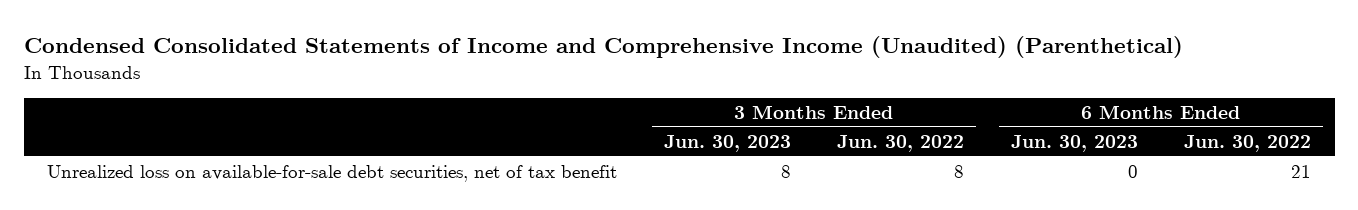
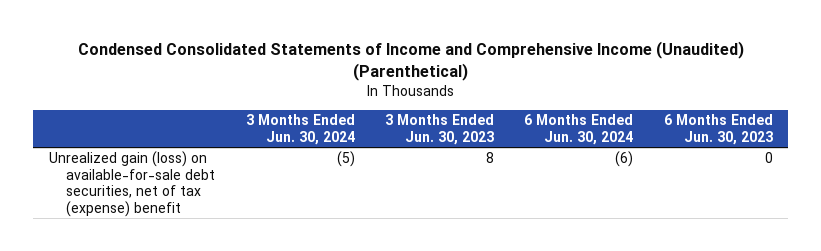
- | 3 Months Ended Jun. 30, 2023 | 3 Months Ended Jun. 30, 2022 | 6 Months Ended Jun. 30, 2023 | 6 Months Ended Jun. 30, 2022
+ | 3 Months Ended Jun. 30, 2024 | 3 Months Ended Jun. 30, 2023 | 6 Months Ended Jun. 30, 2024 | 6 Months Ended Jun. 30, 2023
- Unrealized loss on available-for-sale debt securities, net of tax benefit | 8 | 8 | 0 | 21
+ Unrealized gain (loss) on available-for-sale debt securities, net of tax (expense) benefit | (5) | 8 | (6) | 0

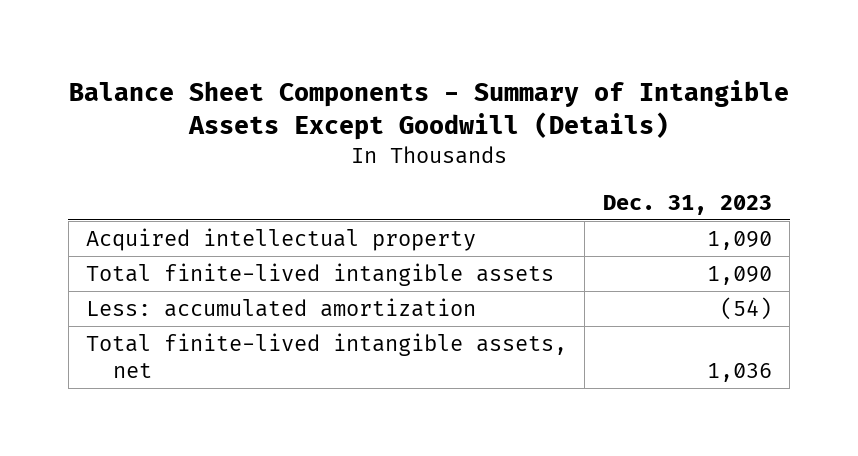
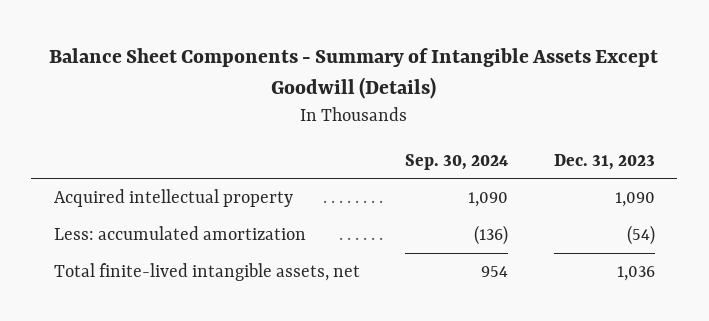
- | Dec. 31, 2023
+ | Sep. 30, 2024 | Dec. 31, 2023
- Total finite-lived intangible assets | 1,090

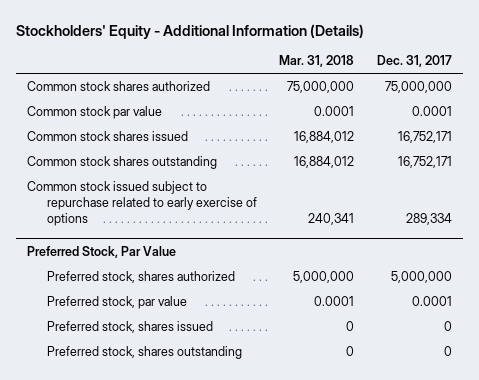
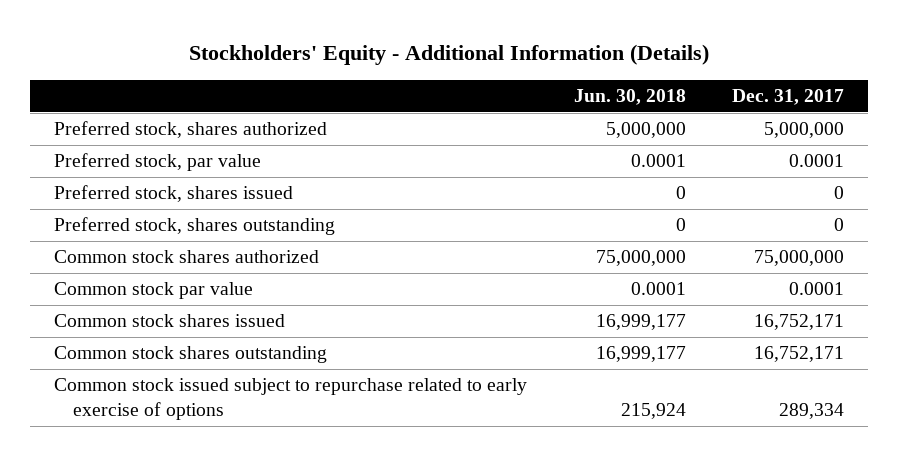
- | Mar. 31, 2018 | Dec. 31, 2017
+ | Jun. 30, 2018 | Dec. 31, 2017
+ Preferred stock, shares authorized | 5,000,000 | 5,000,000
+ Preferred stock, par value | 0.0001 | 0.0001
+ Preferred stock, shares issued | 0 | 0
+ Preferred stock, shares outstanding | 0 | 0
- Preferred Stock, Par Value
- Preferred stock, shares authorized | 5,000,000 | 5,000,000
- Preferred stock, par value | 0.0001 | 0.0001
- Preferred stock, shares issued | 0 | 0
- Preferred stock, shares outstanding | 0 | 0

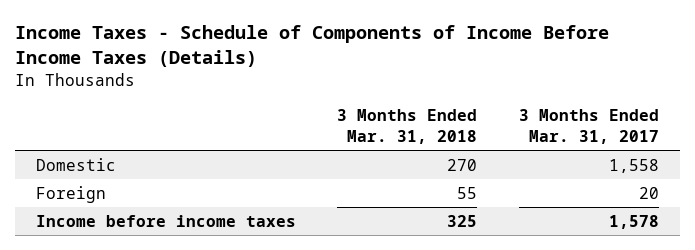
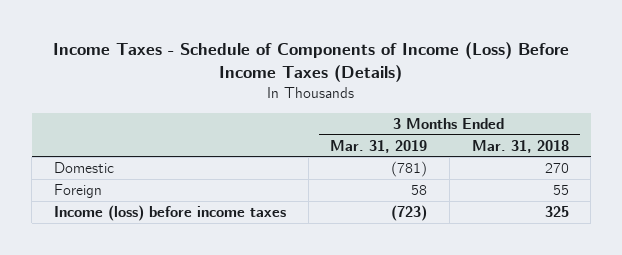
- Income Taxes - Schedule of Components of Income Before Income Taxes (Details)
+ Income Taxes - Schedule of Components of Income (Loss) Before Income Taxes (Details)
- | 3 Months Ended Mar. 31, 2018 | 3 Months Ended Mar. 31, 2017
+ | 3 Months Ended Mar. 31, 2019 | 3 Months Ended Mar. 31, 2018
- Income before income taxes | 325 | 1,578
+ Income (loss) before income taxes | (723) | 325

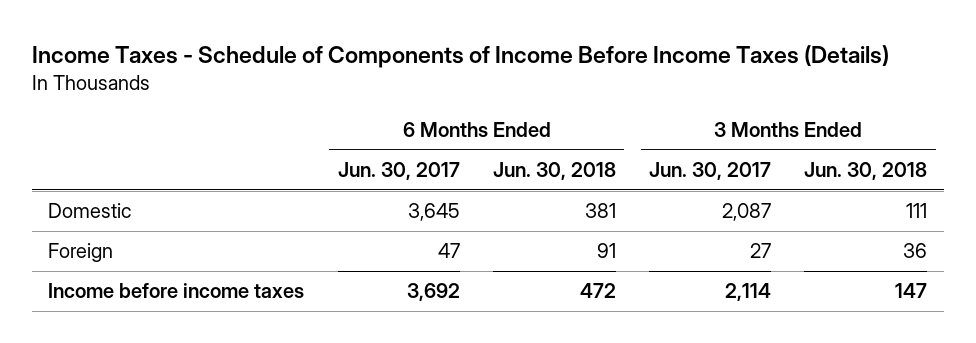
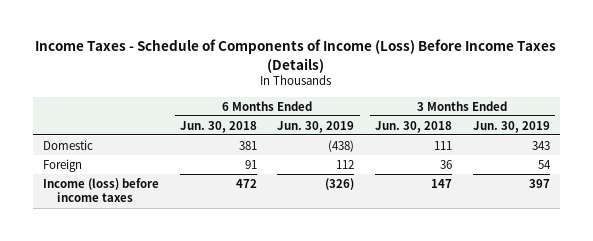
- Income Taxes - Schedule of Components of Income Before Income Taxes (Details)
+ Income Taxes - Schedule of Components of Income (Loss) Before Income Taxes (Details)
- | 6 Months Ended Jun. 30, 2017 | 6 Months Ended Jun. 30, 2018 | 3 Months Ended Jun. 30, 2017 | 3 Months Ended Jun. 30, 2018
+ | 6 Months Ended Jun. 30, 2018 | 6 Months Ended Jun. 30, 2019 | 3 Months Ended Jun. 30, 2018 | 3 Months Ended Jun. 30, 2019
- Income before income taxes | 3,692 | 472 | 2,114 | 147
+ Income (loss) before income taxes | 472 | (326) | 147 | 397

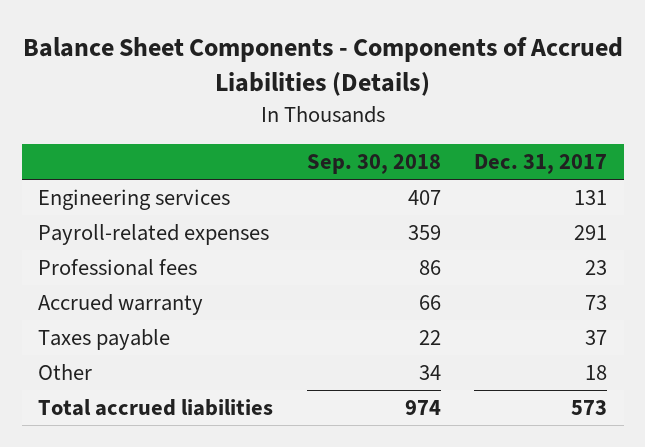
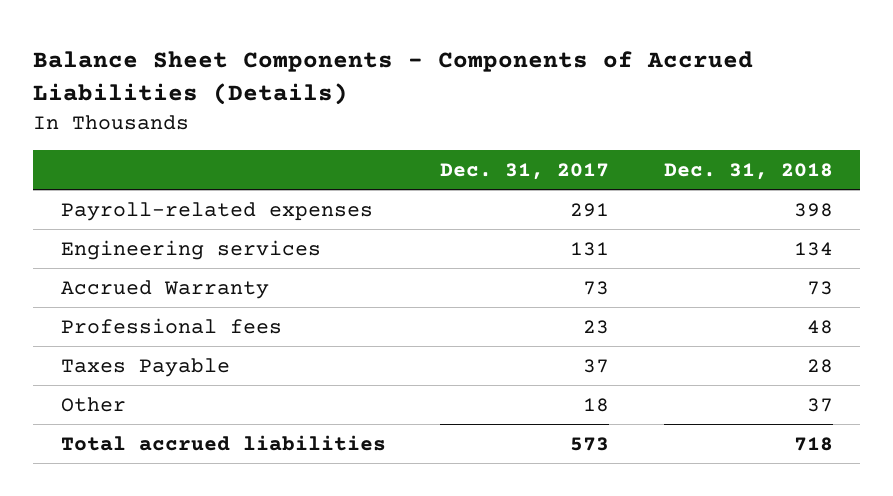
- | Sep. 30, 2018 | Dec. 31, 2017
+ | Dec. 31, 2017 | Dec. 31, 2018
moved down: Engineering services | 131 | 134
+ Accrued Warranty | 73 | 73
- Accrued warranty | 66 | 73
- Taxes payable | 22 | 37
+ Taxes Payable | 37 | 28

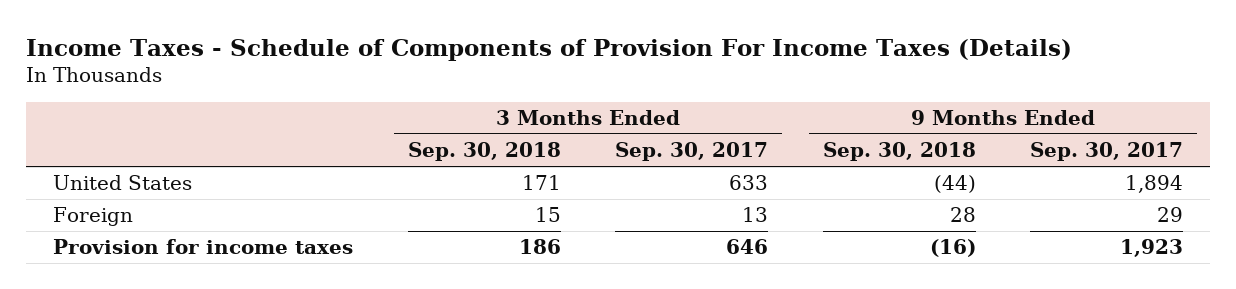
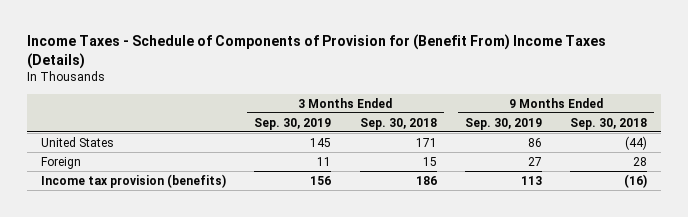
- Income Taxes - Schedule of Components of Provision For Income Taxes (Details)
+ Income Taxes - Schedule of Components of Provision for (Benefit From) Income Taxes (Details)
- | 3 Months Ended Sep. 30, 2018 | 3 Months Ended Sep. 30, 2017 | 9 Months Ended Sep. 30, 2018 | 9 Months Ended Sep. 30, 2017
+ | 3 Months Ended Sep. 30, 2019 | 3 Months Ended Sep. 30, 2018 | 9 Months Ended Sep. 30, 2019 | 9 Months Ended Sep. 30, 2018
- Provision for income taxes | 186 | 646 | (16) | 1,923
+ Income tax provision (benefits) | 156 | 186 | 113 | (16)

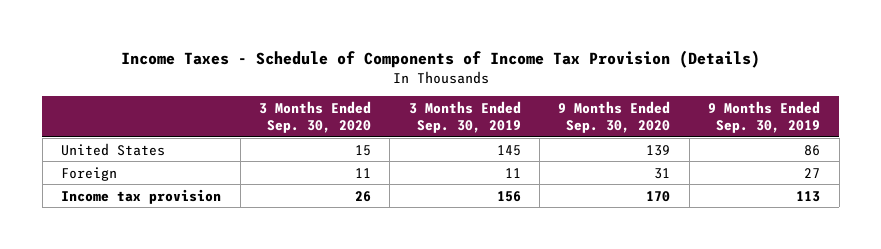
- Income Taxes - Schedule of Components of Provision for (Benefit From) Income Taxes (Details)
+ Income Taxes - Schedule of Components of Income Tax Provision (Details)
- | 3 Months Ended Sep. 30, 2019 | 3 Months Ended Sep. 30, 2018 | 9 Months Ended Sep. 30, 2019 | 9 Months Ended Sep. 30, 2018
+ | 3 Months Ended Sep. 30, 2020 | 3 Months Ended Sep. 30, 2019 | 9 Months Ended Sep. 30, 2020 | 9 Months Ended Sep. 30, 2019
- Income tax provision (benefits) | 156 | 186 | 113 | (16)
+ Income tax provision | 26 | 156 | 170 | 113

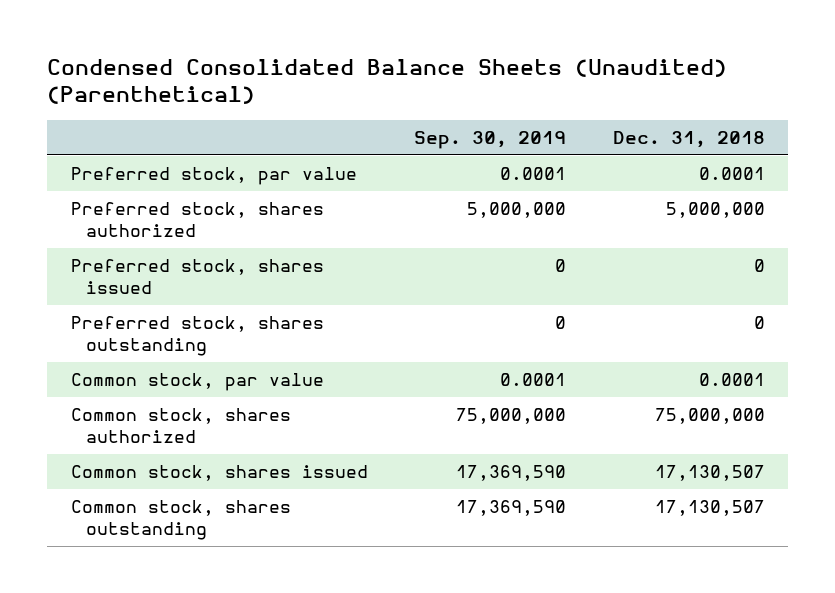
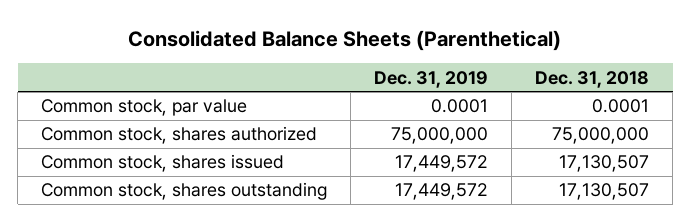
- Condensed Consolidated Balance Sheets (Unaudited) (Parenthetical)
+ Consolidated Balance Sheets (Parenthetical)
- | Sep. 30, 2019 | Dec. 31, 2018
+ | Dec. 31, 2019 | Dec. 31, 2018
- Preferred stock, par value | 0.0001 | 0.0001
- Preferred stock, shares authorized | 5,000,000 | 5,000,000
- Preferred stock, shares issued | 0 | 0
- Preferred stock, shares outstanding | 0 | 0

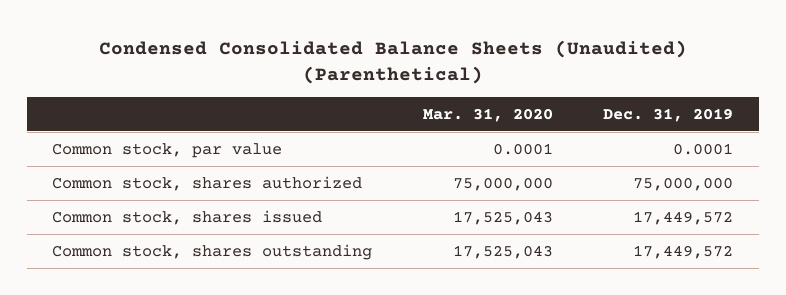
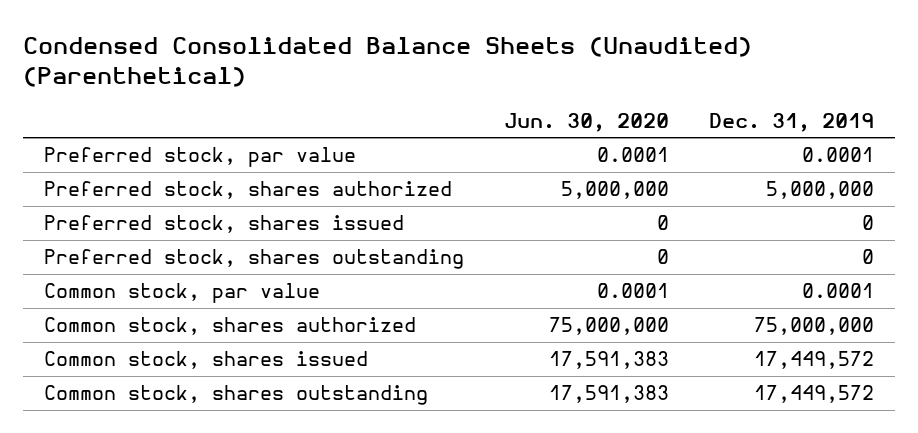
- | Mar. 31, 2020 | Dec. 31, 2019
+ | Jun. 30, 2020 | Dec. 31, 2019
+ Preferred stock, par value | 0.0001 | 0.0001
+ Preferred stock, shares authorized | 5,000,000 | 5,000,000
+ Preferred stock, shares issued | 0 | 0
+ Preferred stock, shares outstanding | 0 | 0

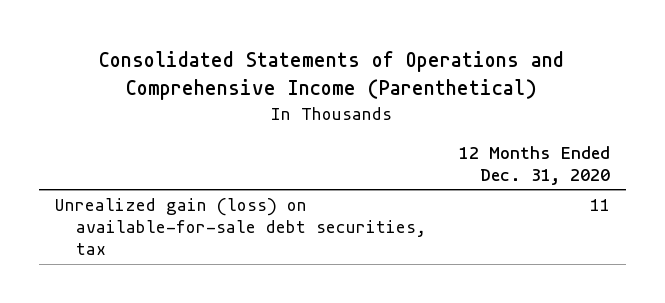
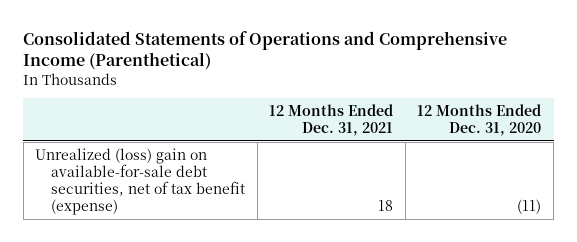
- | 12 Months Ended Dec. 31, 2020
+ | 12 Months Ended Dec. 31, 2021 | 12 Months Ended Dec. 31, 2020
- Unrealized gain (loss) on available-for-sale debt securities, tax | 11
+ Unrealized (loss) gain on available-for-sale debt securities, net of tax benefit (expense) | 18 | (11)

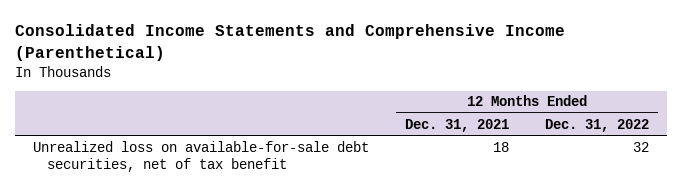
- Consolidated Statements of Operations and Comprehensive Income (Parenthetical)
+ Consolidated Income Statements and Comprehensive Income (Parenthetical)
- | 12 Months Ended Dec. 31, 2021 | 12 Months Ended Dec. 31, 2020
+ | 12 Months Ended Dec. 31, 2021 | 12 Months Ended Dec. 31, 2022
- Unrealized (loss) gain on available-for-sale debt securities, net of tax benefit (expense) | 18 | (11)
+ Unrealized loss on available-for-sale debt securities, net of tax benefit | 18 | 32

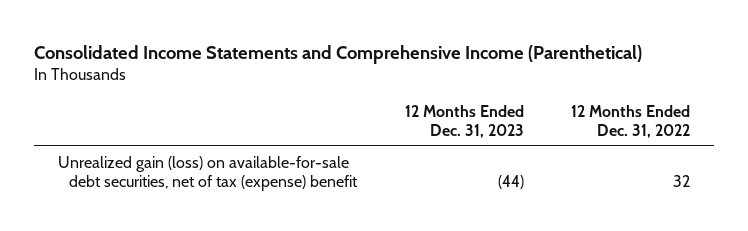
- | 12 Months Ended Dec. 31, 2021 | 12 Months Ended Dec. 31, 2022
+ | 12 Months Ended Dec. 31, 2023 | 12 Months Ended Dec. 31, 2022
- Unrealized loss on available-for-sale debt securities, net of tax benefit | 18 | 32
+ Unrealized gain (loss) on available-for-sale debt securities, net of tax (expense) benefit | (44) | 32

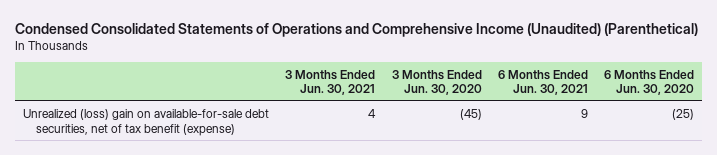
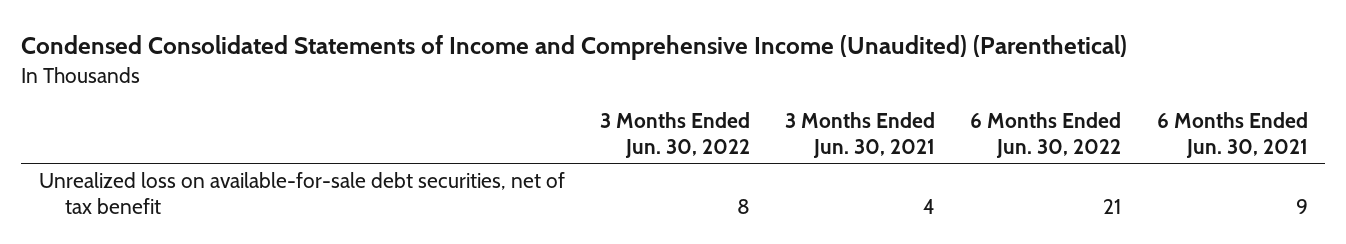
- Condensed Consolidated Statements of Operations and Comprehensive Income (Unaudited) (Parenthetical)
+ Condensed Consolidated Statements of Income and Comprehensive Income (Unaudited) (Parenthetical)
- | 3 Months Ended Jun. 30, 2021 | 3 Months Ended Jun. 30, 2020 | 6 Months Ended Jun. 30, 2021 | 6 Months Ended Jun. 30, 2020
+ | 3 Months Ended Jun. 30, 2022 | 3 Months Ended Jun. 30, 2021 | 6 Months Ended Jun. 30, 2022 | 6 Months Ended Jun. 30, 2021
- Unrealized (loss) gain on available-for-sale debt securities, net of tax benefit (expense) | 4 | (45) | 9 | (25)
+ Unrealized loss on available-for-sale debt securities, net of tax benefit | 8 | 4 | 21 | 9

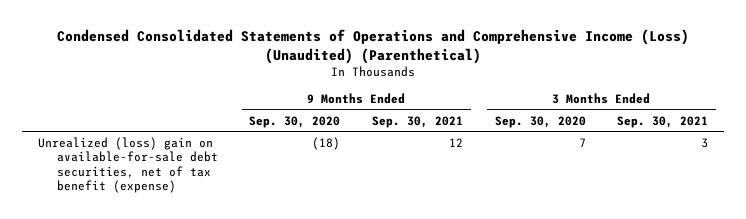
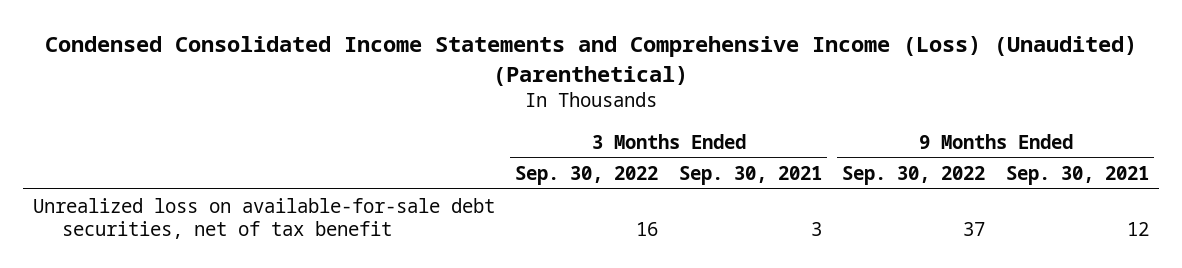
- Condensed Consolidated Statements of Operations and Comprehensive Income (Loss) (Unaudited) (Parenthetical)
+ Condensed Consolidated Income Statements and Comprehensive Income (Loss) (Unaudited) (Parenthetical)
- | 9 Months Ended Sep. 30, 2020 | 9 Months Ended Sep. 30, 2021 | 3 Months Ended Sep. 30, 2020 | 3 Months Ended Sep. 30, 2021
+ | 3 Months Ended Sep. 30, 2022 | 3 Months Ended Sep. 30, 2021 | 9 Months Ended Sep. 30, 2022 | 9 Months Ended Sep. 30, 2021
- Unrealized (loss) gain on available-for-sale debt securities, net of tax benefit (expense) | (18) | 12 | 7 | 3
+ Unrealized loss on available-for-sale debt securities, net of tax benefit | 16 | 3 | 37 | 12

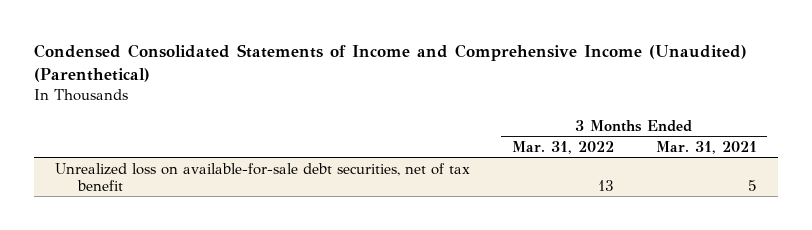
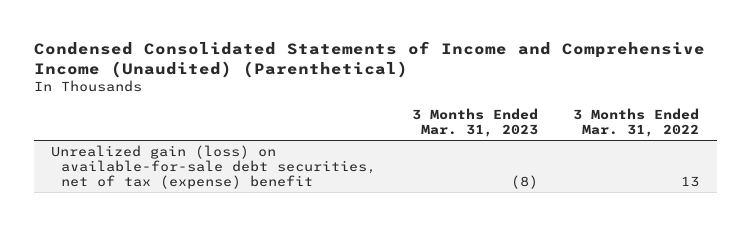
- | 3 Months Ended Mar. 31, 2022 | 3 Months Ended Mar. 31, 2021
+ | 3 Months Ended Mar. 31, 2023 | 3 Months Ended Mar. 31, 2022
- Unrealized loss on available-for-sale debt securities, net of tax benefit | 13 | 5
+ Unrealized gain (loss) on available-for-sale debt securities, net of tax (expense) benefit | (8) | 13

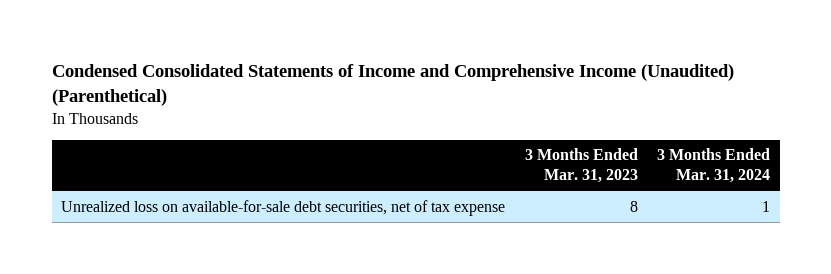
- | 3 Months Ended Mar. 31, 2023 | 3 Months Ended Mar. 31, 2022
+ | 3 Months Ended Mar. 31, 2023 | 3 Months Ended Mar. 31, 2024
- Unrealized gain (loss) on available-for-sale debt securities, net of tax (expense) benefit | (8) | 13
+ Unrealized loss on available-for-sale debt securities, net of tax expense | 8 | 1

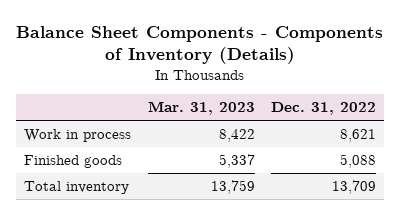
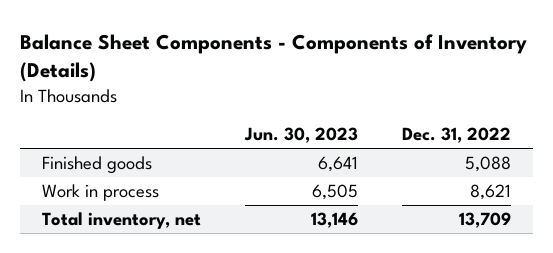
- | Mar. 31, 2023 | Dec. 31, 2022
+ | Jun. 30, 2023 | Dec. 31, 2022
- Total inventory | 13,759 | 13,709
moved down: Work in process | 6,505 | 8,621
+ Total inventory, net | 13,146 | 13,709

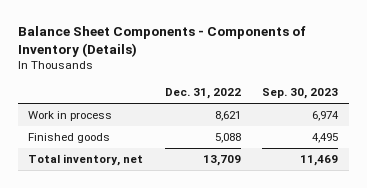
- | Jun. 30, 2023 | Dec. 31, 2022
+ | Dec. 31, 2022 | Sep. 30, 2023
moved down: Finished goods | 5,088 | 4,495

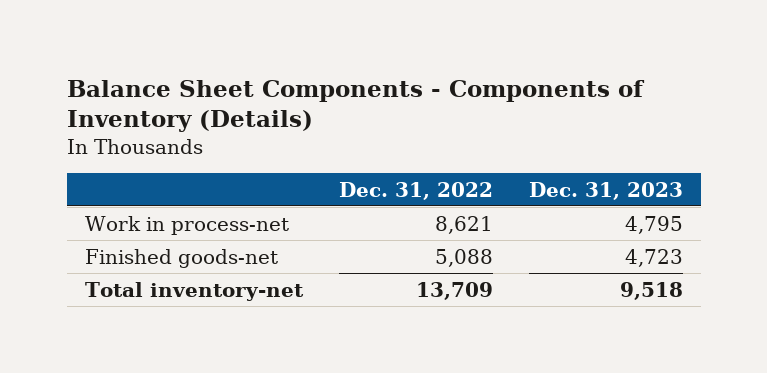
- | Dec. 31, 2022 | Sep. 30, 2023
+ | Dec. 31, 2022 | Dec. 31, 2023
- Work in process | 8,621 | 6,974
- Finished goods | 5,088 | 4,495
- Total inventory, net | 13,709 | 11,469
+ Work in process-net | 8,621 | 4,795
+ Finished goods-net | 5,088 | 4,723
+ Total inventory-net | 13,709 | 9,518

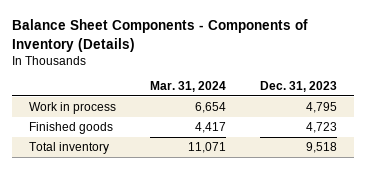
- | Dec. 31, 2022 | Dec. 31, 2023
+ | Mar. 31, 2024 | Dec. 31, 2023
- Work in process-net | 8,621 | 4,795
- Finished goods-net | 5,088 | 4,723
- Total inventory-net | 13,709 | 9,518
+ Work in process | 6,654 | 4,795
+ Finished goods | 4,417 | 4,723
+ Total inventory | 11,071 | 9,518

